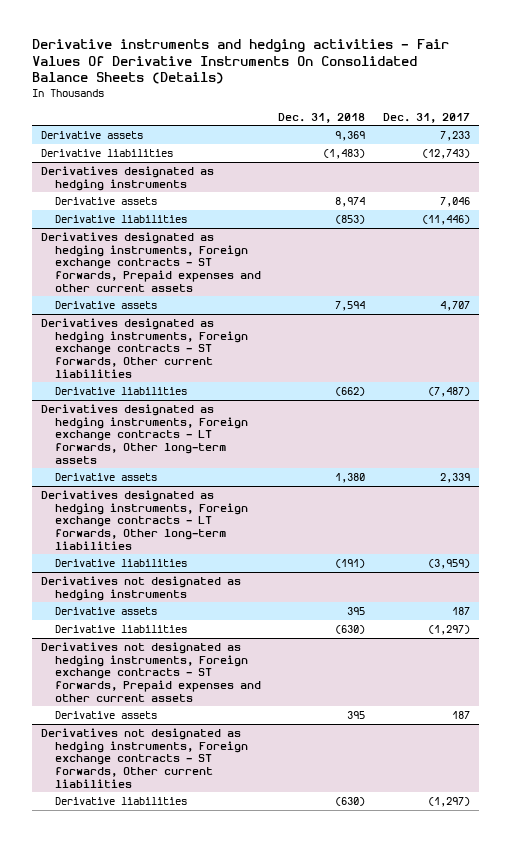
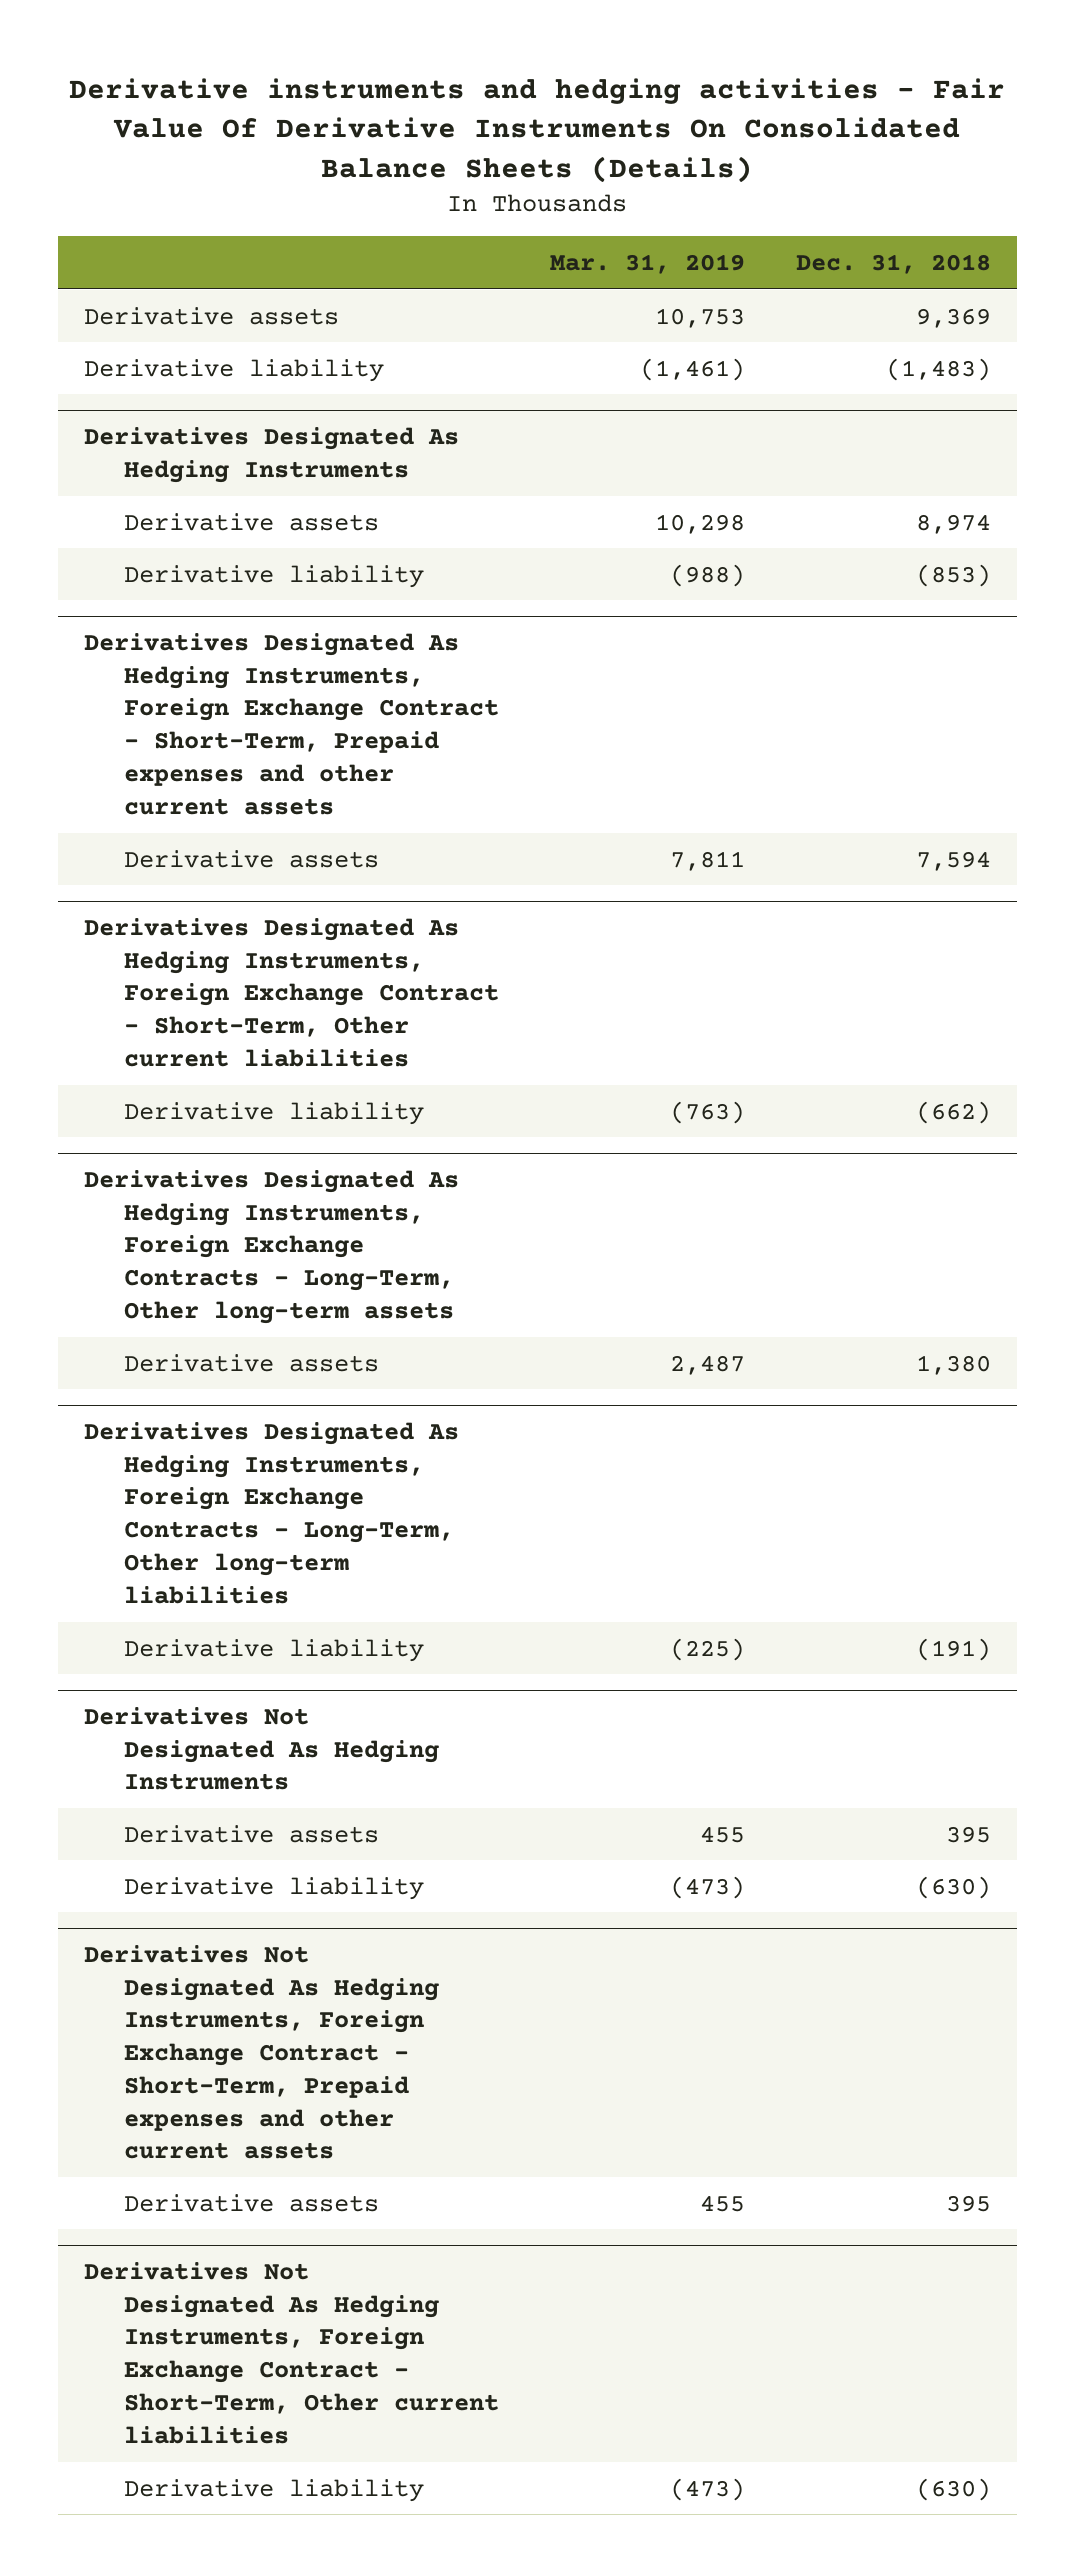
- Derivative instruments and hedging activities - Fair Values Of Derivative Instruments On Consolidated Balance Sheets (Details)
+ Derivative instruments and hedging activities - Fair Value Of Derivative Instruments On Consolidated Balance Sheets (Details)
- | Dec. 31, 2018 | Dec. 31, 2017
+ | Mar. 31, 2019 | Dec. 31, 2018
- Derivative liabilities | (1,483) | (12,743)
- Derivatives designated as hedging instruments
+ Derivative liability | (1,461) | (1,483)
+ Derivatives Designated As Hedging Instruments
- Derivative liabilities | (853) | (11,446)
- Derivatives designated as hedging instruments, Foreign exchange contracts - ST forwards, Prepaid expenses and other current assets
+ Derivative liability | (988) | (853)
+ Derivatives Designated As Hedging Instruments, Foreign Exchange Contract - Short-Term, Prepaid expenses and other current assets
- Derivatives designated as hedging instruments, Foreign exchange contracts - ST forwards, Other current liabilities
- Derivative liabilities | (662) | (7,487)
- Derivatives designated as hedging instruments, Foreign exchange contracts - LT forwards, Other long-term assets
+ Derivatives Designated As Hedging Instruments, Foreign Exchange Contract - Short-Term, Other current liabilities
+ Derivative liability | (763) | (662)
+ Derivatives Designated As Hedging Instruments, Foreign Exchange Contracts - Long-Term, Other long-term assets
- Derivatives designated as hedging instruments, Foreign exchange contracts - LT forwards, Other long-term liabilities
- Derivative liabilities | (191) | (3,959)
- Derivatives not designated as hedging instruments
+ Derivatives Designated As Hedging Instruments, Foreign Exchange Contracts - Long-Term, Other long-term liabilities
+ Derivative liability | (225) | (191)
+ Derivatives Not Designated As Hedging Instruments
- Derivative liabilities | (630) | (1,297)
- Derivatives not designated as hedging instruments, Foreign exchange contracts - ST forwards, Prepaid expenses and other current assets
+ Derivative liability | (473) | (630)
+ Derivatives Not Designated As Hedging Instruments, Foreign Exchange Contract - Short-Term, Prepaid expenses and other current assets
- Derivatives not designated as hedging instruments, Foreign exchange contracts - ST forwards, Other current liabilities
- Derivative liabilities | (630) | (1,297)
+ Derivatives Not Designated As Hedging Instruments, Foreign Exchange Contract - Short-Term, Other current liabilities
+ Derivative liability | (473) | (630)

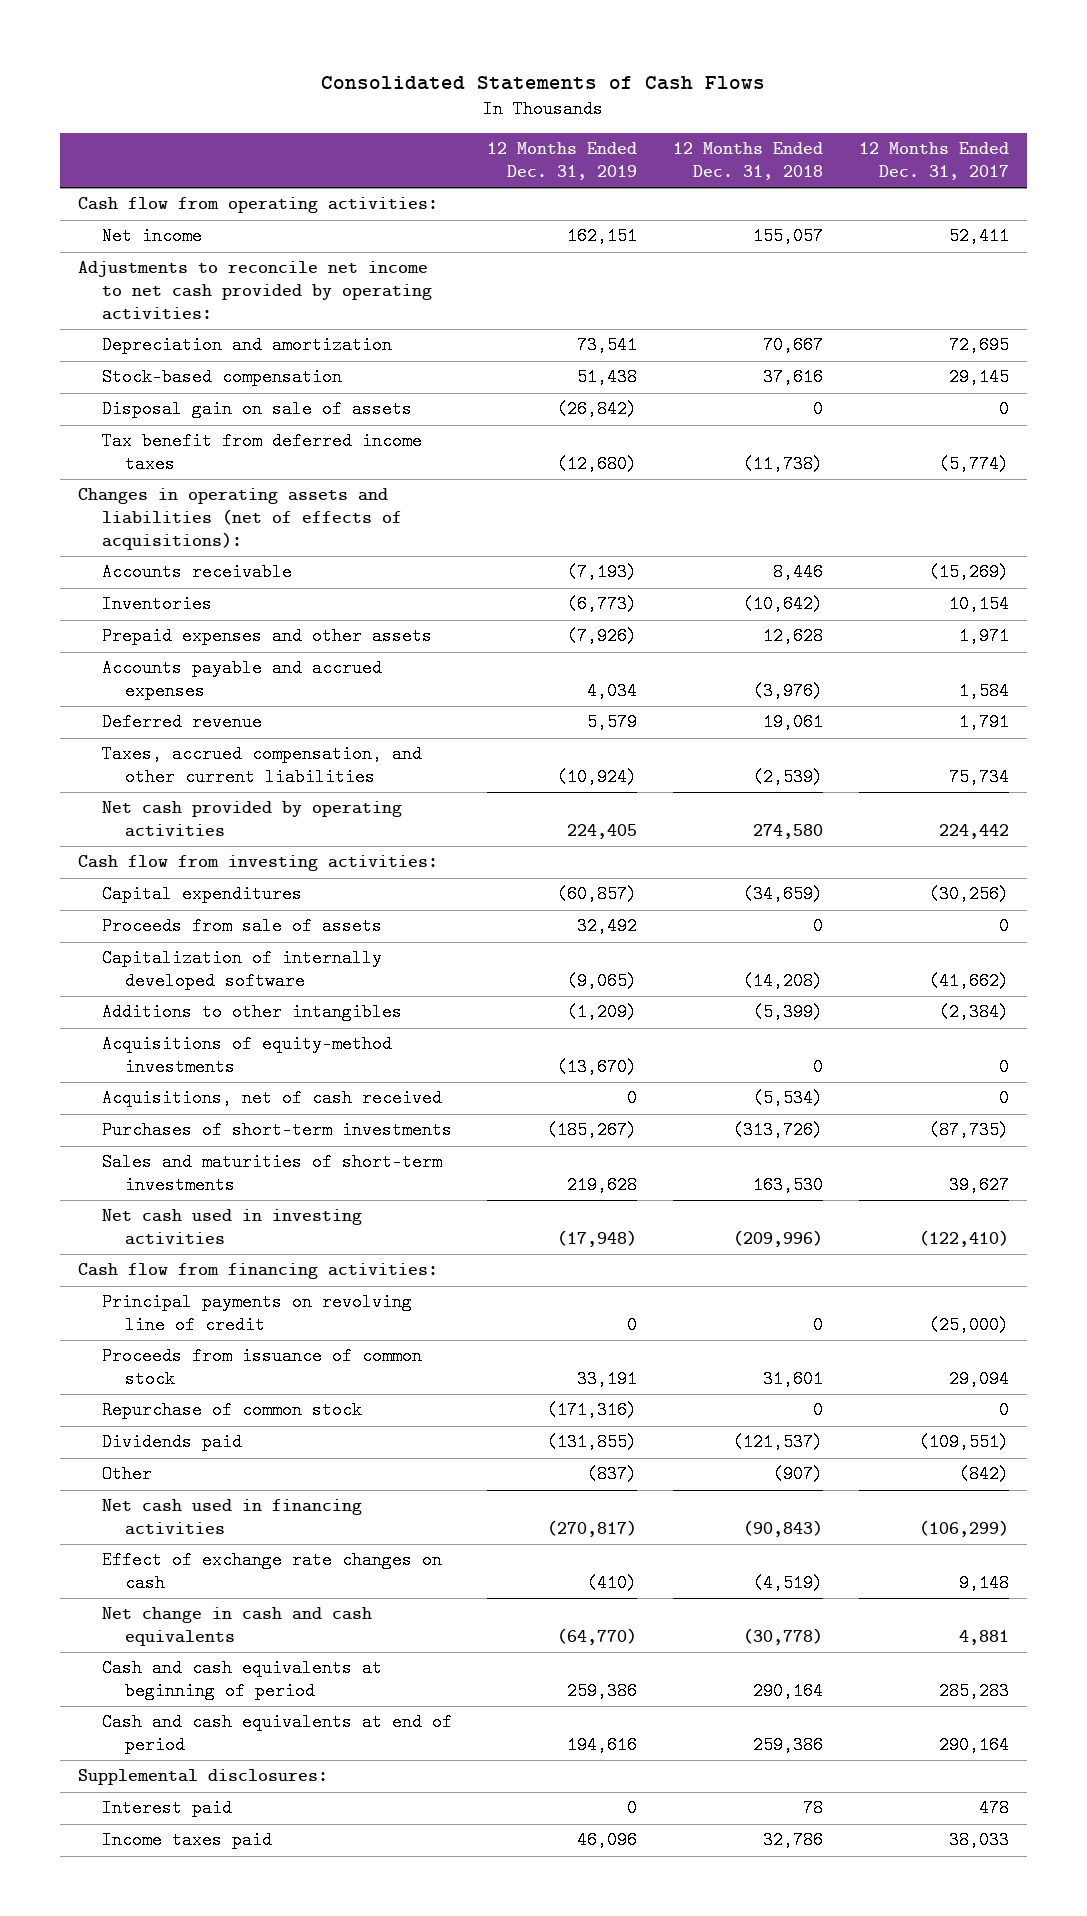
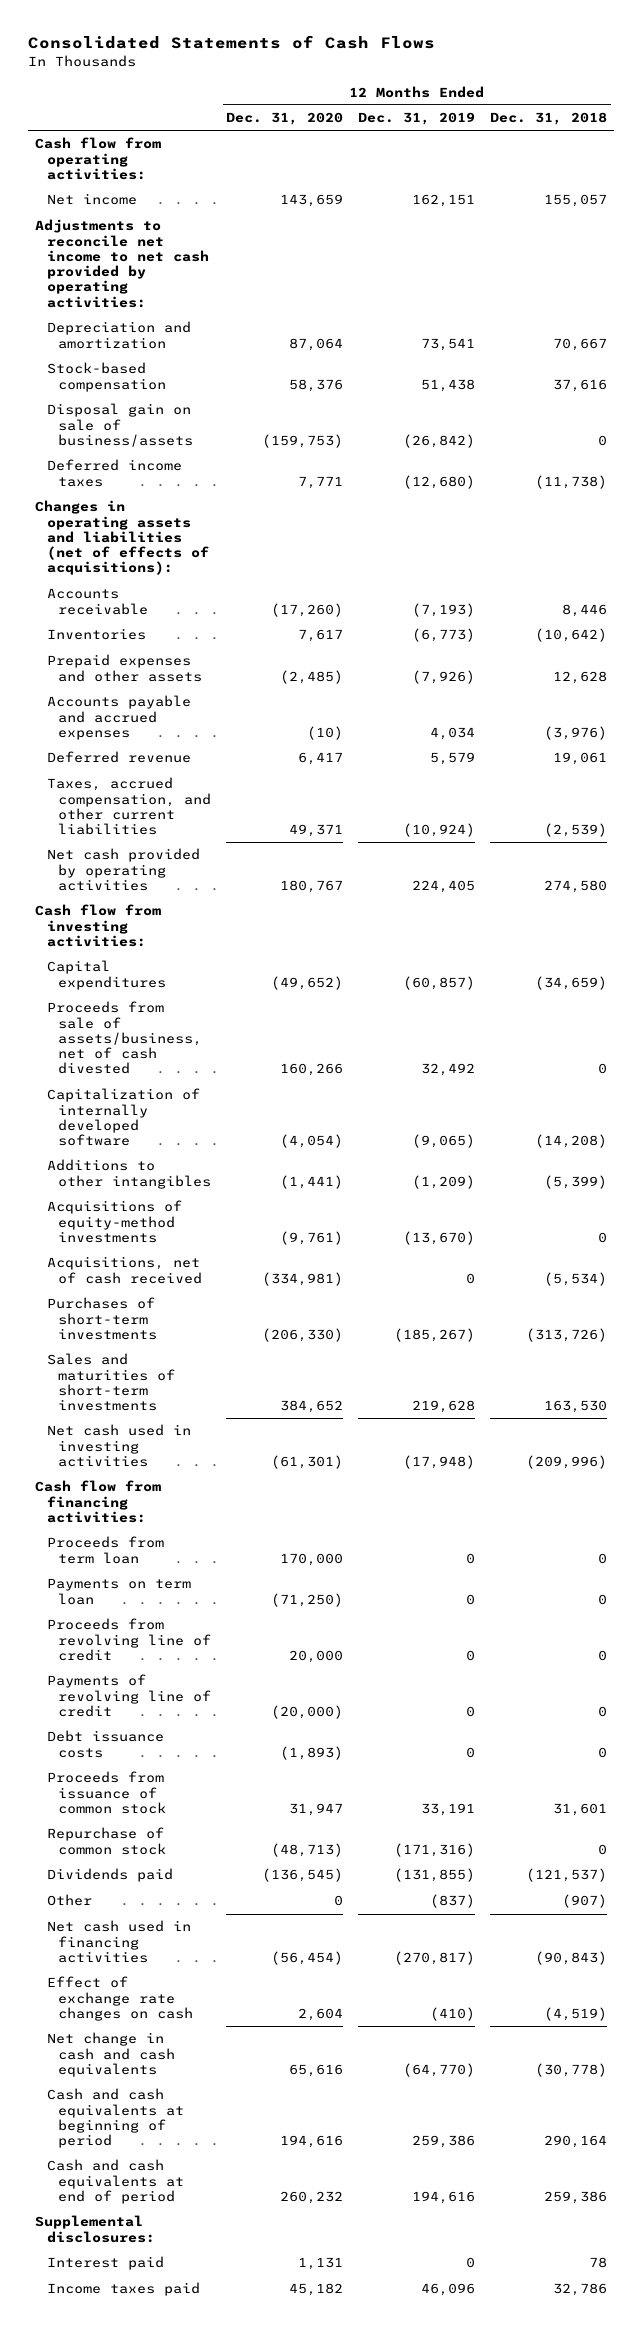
- | 12 Months Ended Dec. 31, 2019 | 12 Months Ended Dec. 31, 2018 | 12 Months Ended Dec. 31, 2017
+ | 12 Months Ended Dec. 31, 2020 | 12 Months Ended Dec. 31, 2019 | 12 Months Ended Dec. 31, 2018
- Disposal gain on sale of assets | (26,842) | 0 | 0
- Tax benefit from deferred income taxes | (12,680) | (11,738) | (5,774)
+ Disposal gain on sale of business/assets | (159,753) | (26,842) | 0
+ Deferred income taxes | 7,771 | (12,680) | (11,738)
- Proceeds from sale of assets | 32,492 | 0 | 0
+ Proceeds from sale of assets/business, net of cash divested | 160,266 | 32,492 | 0
- Principal payments on revolving line of credit | 0 | 0 | (25,000)
+ Proceeds from term loan | 170,000 | 0 | 0
+ Payments on term loan | (71,250) | 0 | 0
+ Proceeds from revolving line of credit | 20,000 | 0 | 0
+ Payments of revolving line of credit | (20,000) | 0 | 0
+ Debt issuance costs | (1,893) | 0 | 0

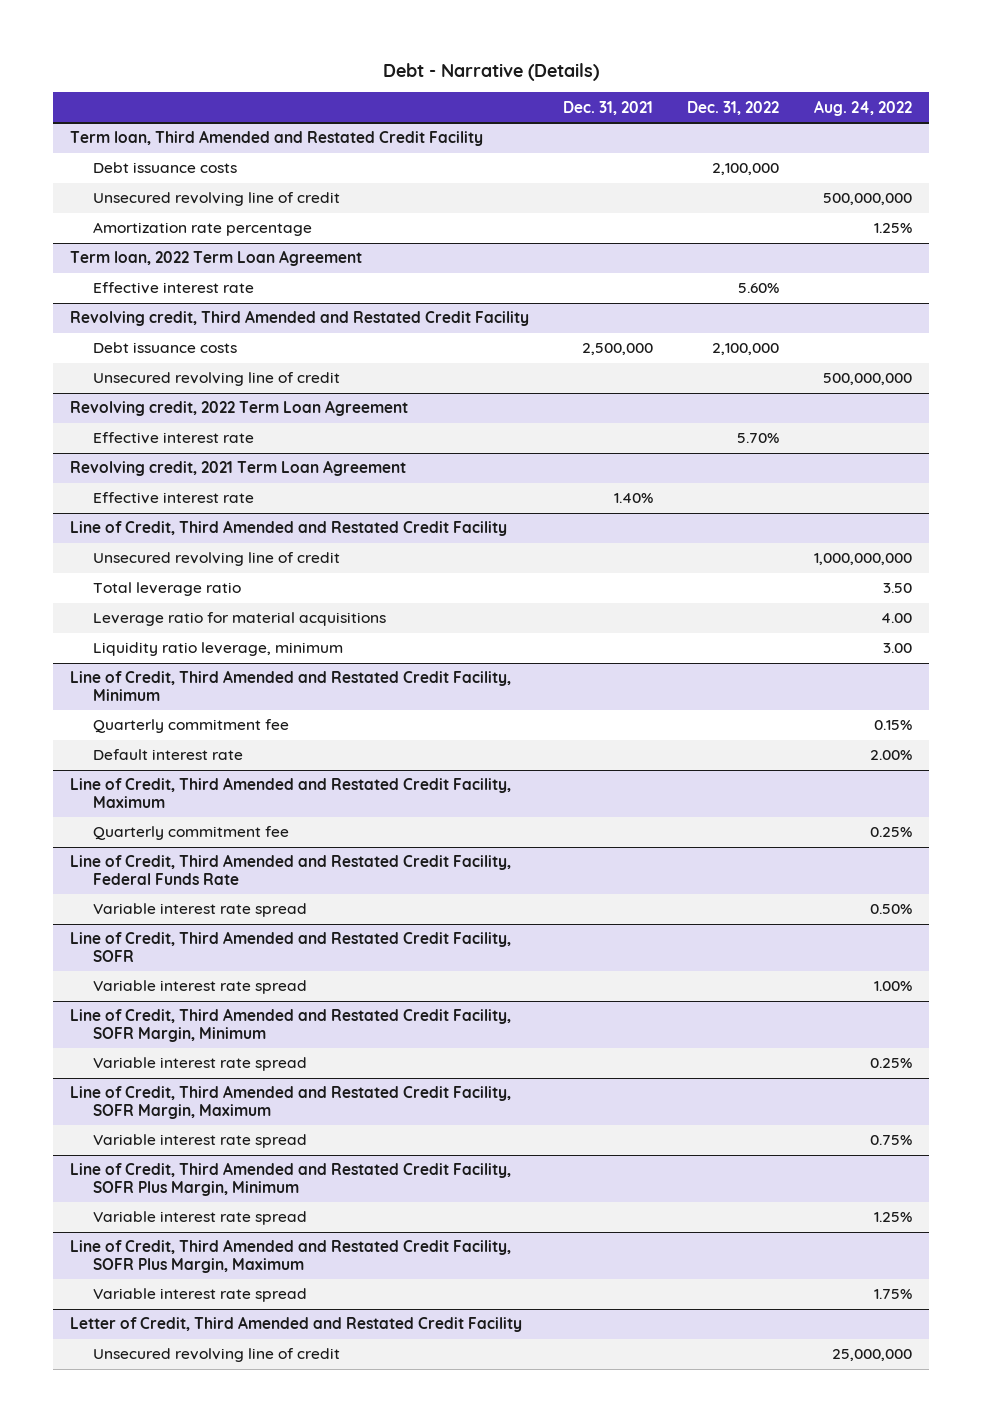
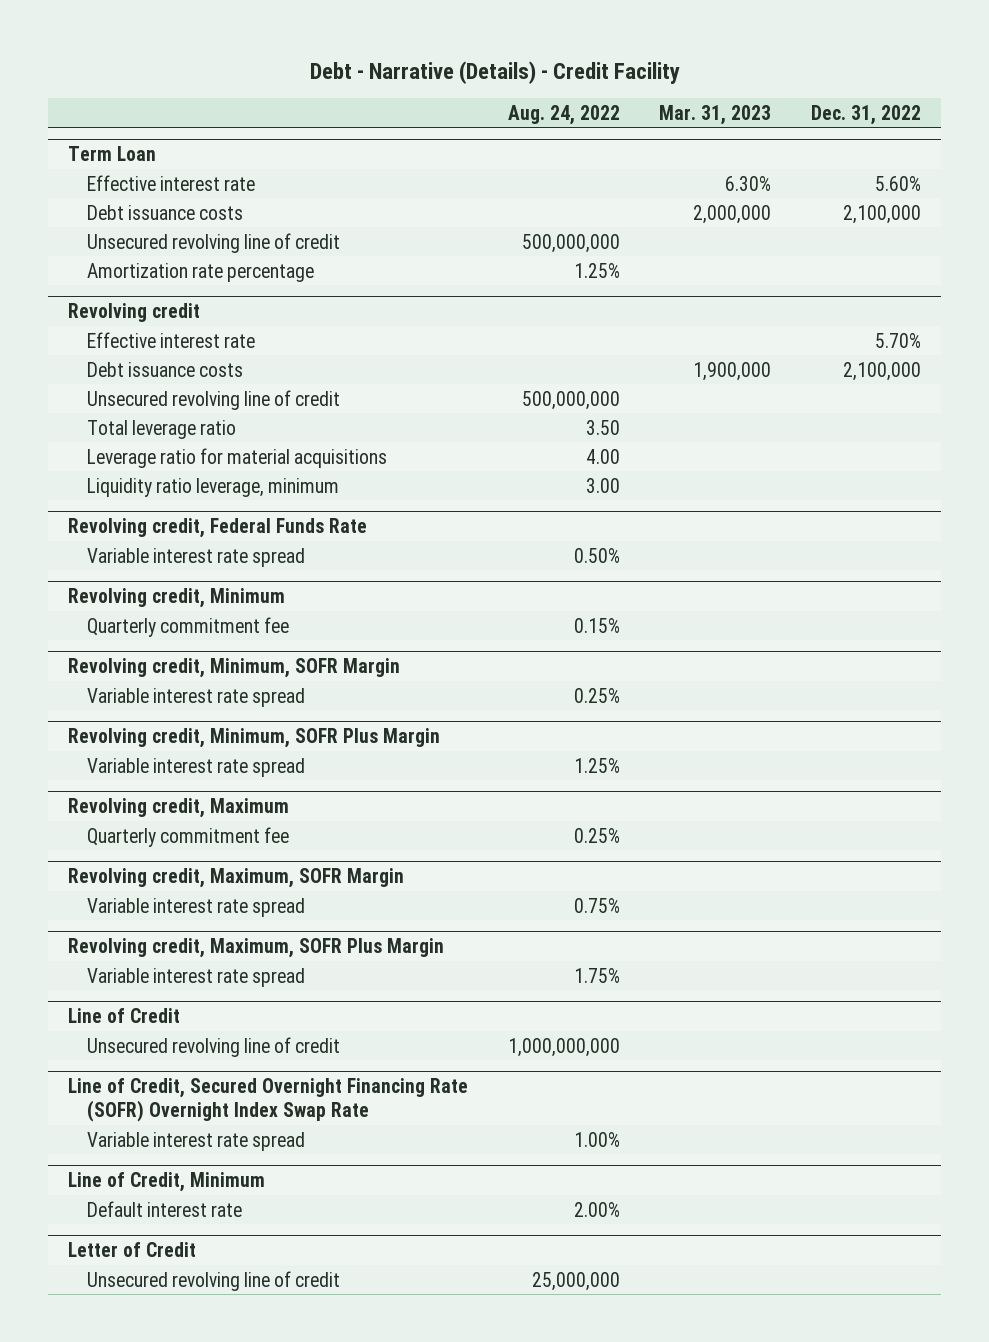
- Debt - Narrative (Details)
+ Debt - Narrative (Details) - Credit Facility
- | Dec. 31, 2021 | Dec. 31, 2022 | Aug. 24, 2022
+ | Aug. 24, 2022 | Mar. 31, 2023 | Dec. 31, 2022
- Term loan, Third Amended and Restated Credit Facility
+ Term Loan
+ Effective interest rate | | 6.30% | 5.60%
- Term loan, 2022 Term Loan Agreement
- Effective interest rate | | 5.60% |
- Revolving credit, Third Amended and Restated Credit Facility
+ Revolving credit
+ Effective interest rate | | | 5.70%
- Revolving credit, 2022 Term Loan Agreement
- Effective interest rate | | 5.70% |
- Revolving credit, 2021 Term Loan Agreement
- Effective interest rate | 1.40% | |
- Line of Credit, Third Amended and Restated Credit Facility
- Unsecured revolving line of credit | | | 1,000,000,000
- Line of Credit, Third Amended and Restated Credit Facility, Minimum
- Quarterly commitment fee | | | 0.15%
- Default interest rate | | | 2.00%
- Line of Credit, Third Amended and Restated Credit Facility, Maximum
- Quarterly commitment fee | | | 0.25%
- Line of Credit, Third Amended and Restated Credit Facility, Federal Funds Rate
+ Revolving credit, Federal Funds Rate
- Line of Credit, Third Amended and Restated Credit Facility, SOFR
- Variable interest rate spread | | | 1.00%
- Line of Credit, Third Amended and Restated Credit Facility, SOFR Margin, Minimum
+ Revolving credit, Minimum
+ Quarterly commitment fee | 0.15% | |
+ Revolving credit, Minimum, SOFR Margin
- Line of Credit, Third Amended and Restated Credit Facility, SOFR Margin, Maximum
- Variable interest rate spread | | | 0.75%
- Line of Credit, Third Amended and Restated Credit Facility, SOFR Plus Margin, Minimum
+ Revolving credit, Minimum, SOFR Plus Margin
- Line of Credit, Third Amended and Restated Credit Facility, SOFR Plus Margin, Maximum
+ Revolving credit, Maximum
+ Quarterly commitment fee | 0.25% | |
+ Revolving credit, Maximum, SOFR Margin
+ Variable interest rate spread | 0.75% | |
+ Revolving credit, Maximum, SOFR Plus Margin
- Letter of Credit, Third Amended and Restated Credit Facility
+ Line of Credit
+ Unsecured revolving line of credit | 1,000,000,000 | |
+ Line of Credit, Secured Overnight Financing Rate (SOFR) Overnight Index Swap Rate
+ Variable interest rate spread | 1.00% | |
+ Line of Credit, Minimum
+ Default interest rate | 2.00% | |
+ Letter of Credit

